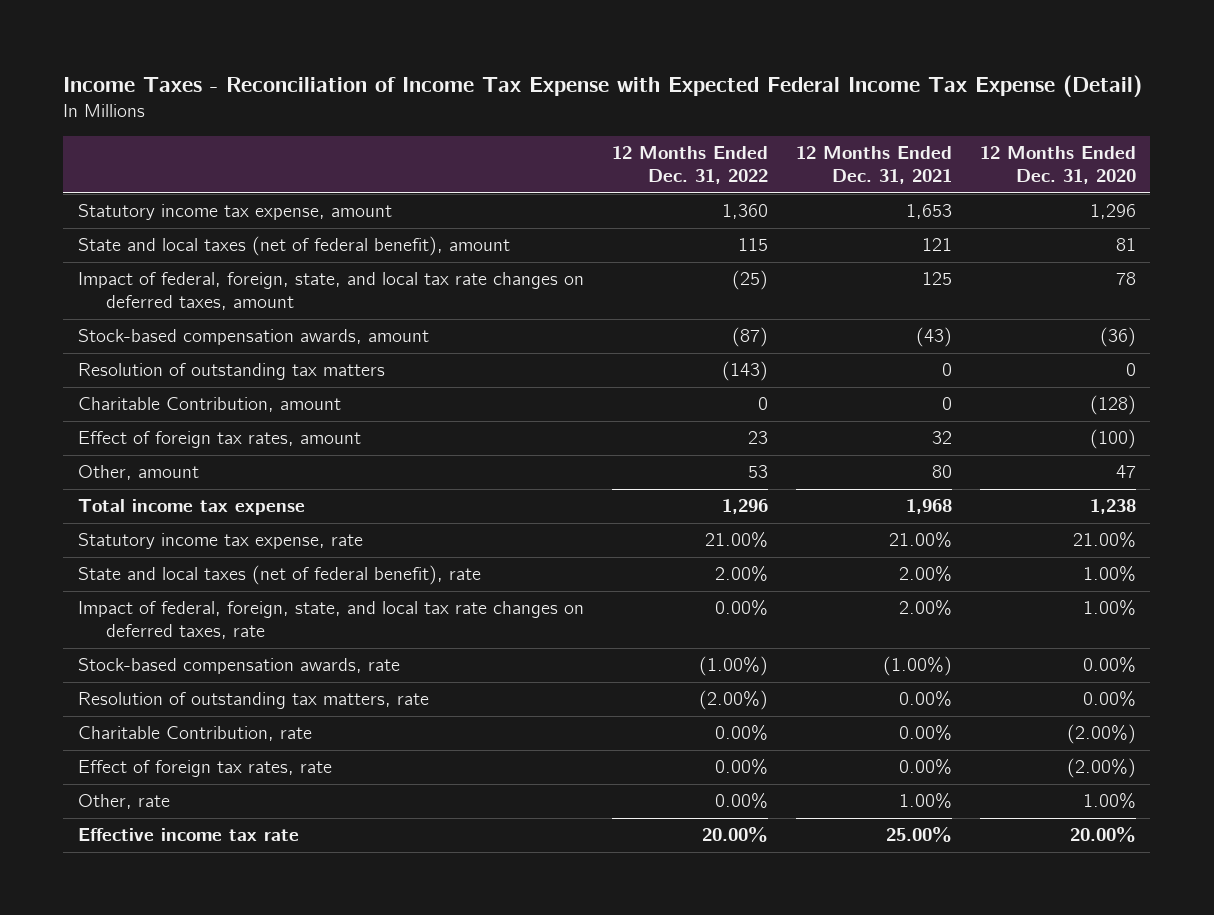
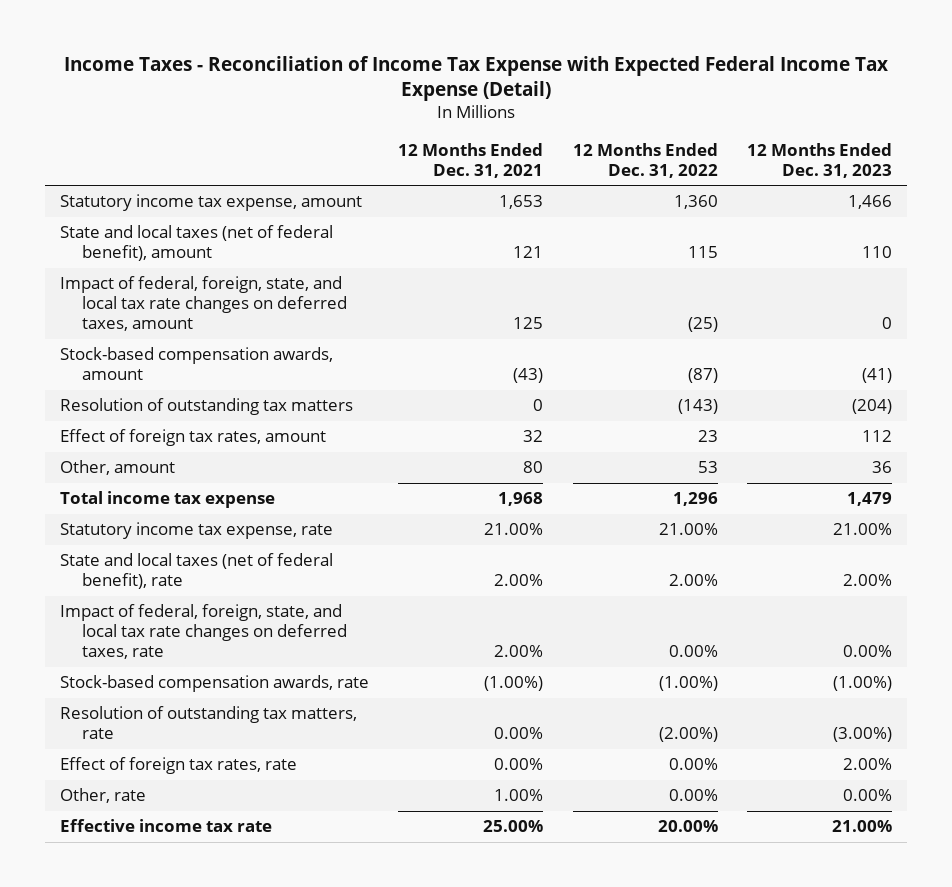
- | 12 Months Ended Dec. 31, 2022 | 12 Months Ended Dec. 31, 2021 | 12 Months Ended Dec. 31, 2020
+ | 12 Months Ended Dec. 31, 2021 | 12 Months Ended Dec. 31, 2022 | 12 Months Ended Dec. 31, 2023
- Charitable Contribution, amount | 0 | 0 | (128)
- Charitable Contribution, rate | 0.00% | 0.00% | (2.00%)

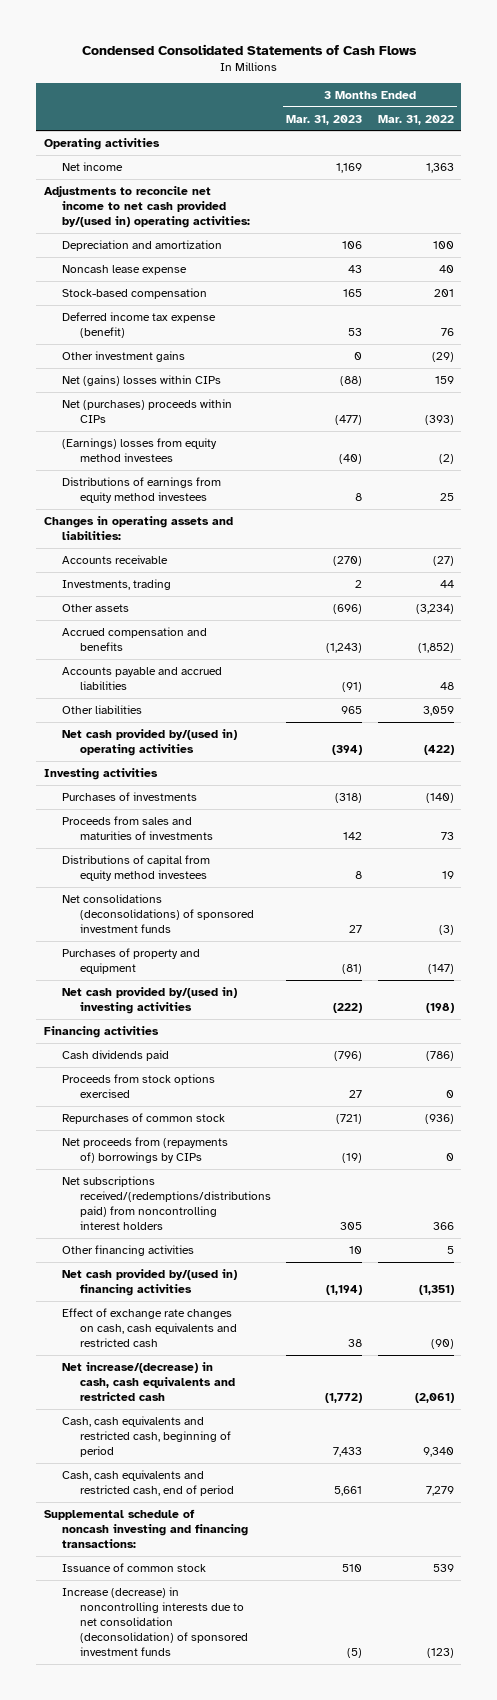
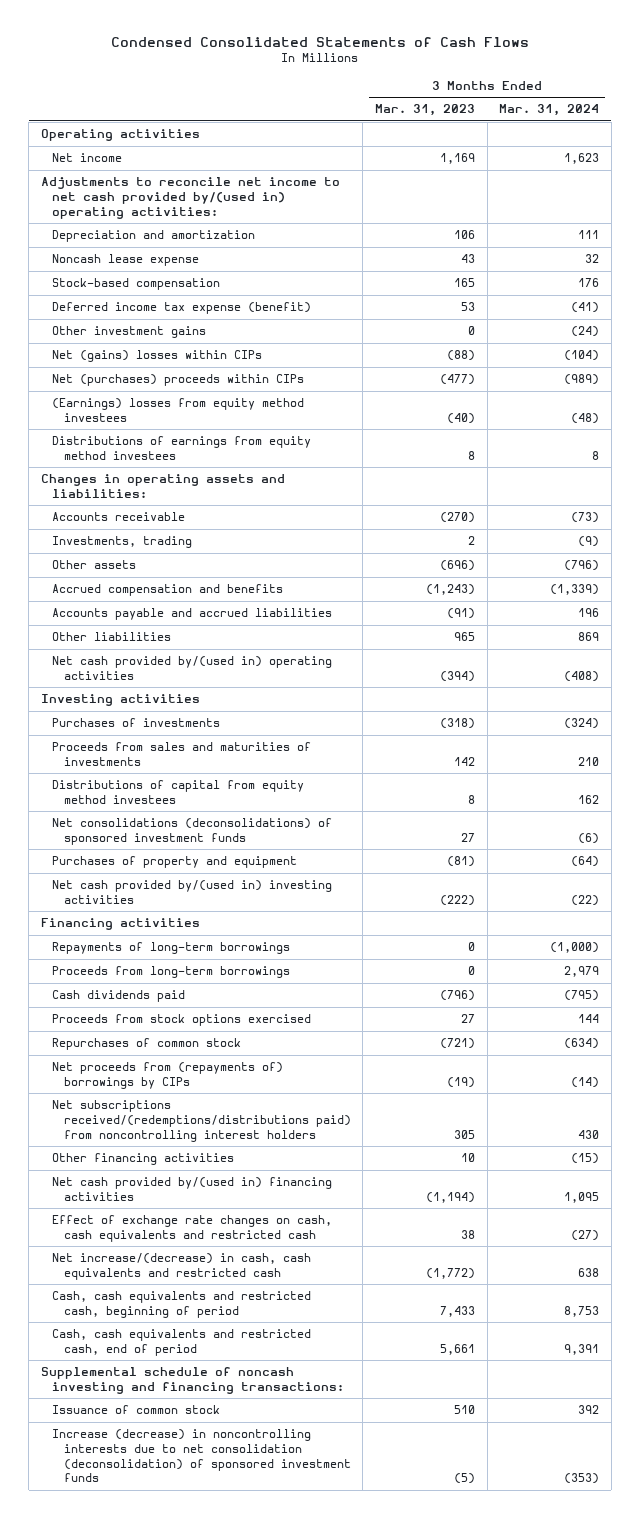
- | 3 Months Ended Mar. 31, 2023 | 3 Months Ended Mar. 31, 2022
+ | 3 Months Ended Mar. 31, 2023 | 3 Months Ended Mar. 31, 2024
+ Repayments of long-term borrowings | 0 | (1,000)
+ Proceeds from long-term borrowings | 0 | 2,979

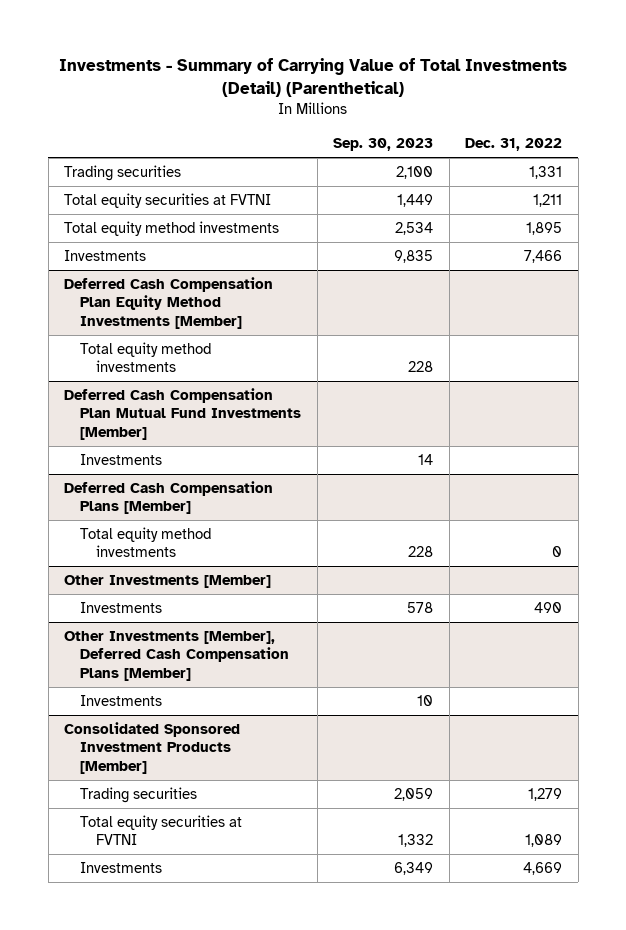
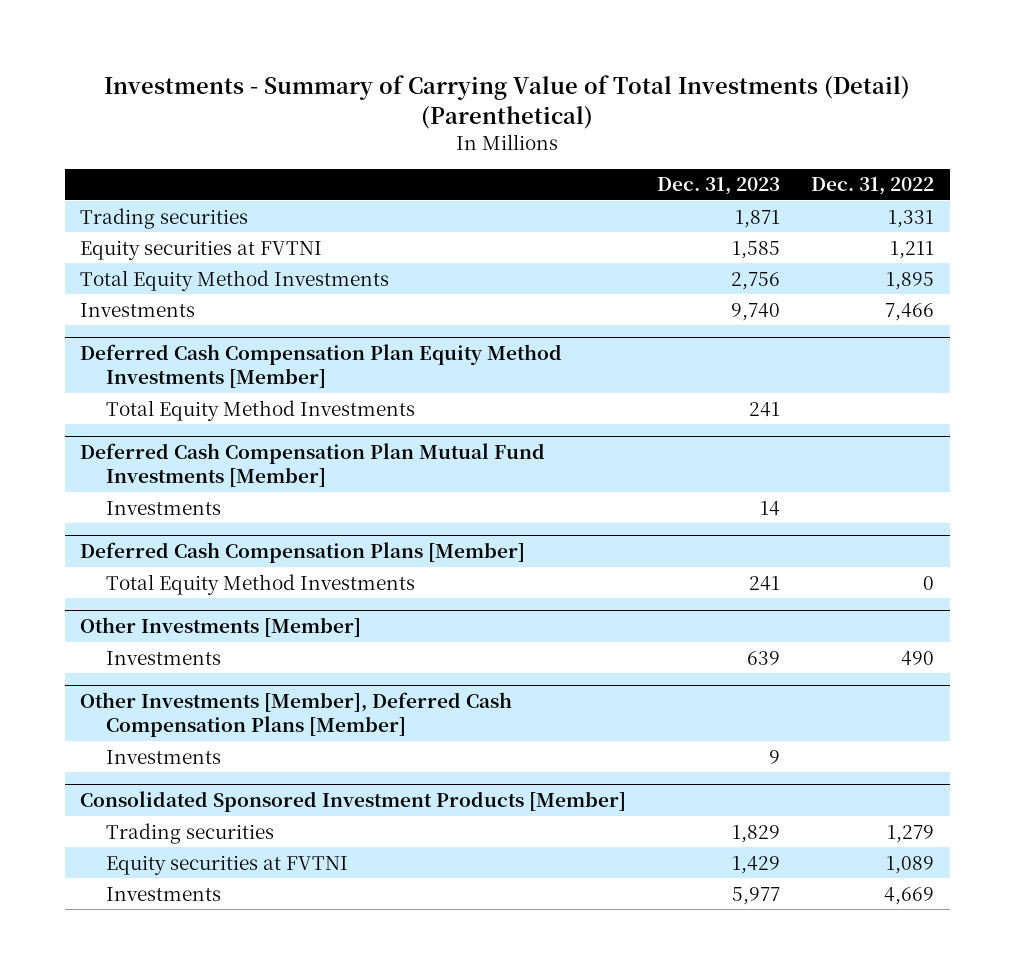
- | Sep. 30, 2023 | Dec. 31, 2022
+ | Dec. 31, 2023 | Dec. 31, 2022
- Total equity securities at FVTNI | 1,449 | 1,211
- Total equity method investments | 2,534 | 1,895
+ Equity securities at FVTNI | 1,585 | 1,211
+ Total Equity Method Investments | 2,756 | 1,895
@ Deferred Cash Compensation Plan Equity Method Investments [Member]
- Total equity method investments | 228 |
+ Total Equity Method Investments | 241 |
@ Deferred Cash Compensation Plans [Member]
- Total equity method investments | 228 | 0
+ Total Equity Method Investments | 241 | 0
@ Consolidated Sponsored Investment Products [Member]
- Total equity securities at FVTNI | 1,332 | 1,089
+ Equity securities at FVTNI | 1,429 | 1,089

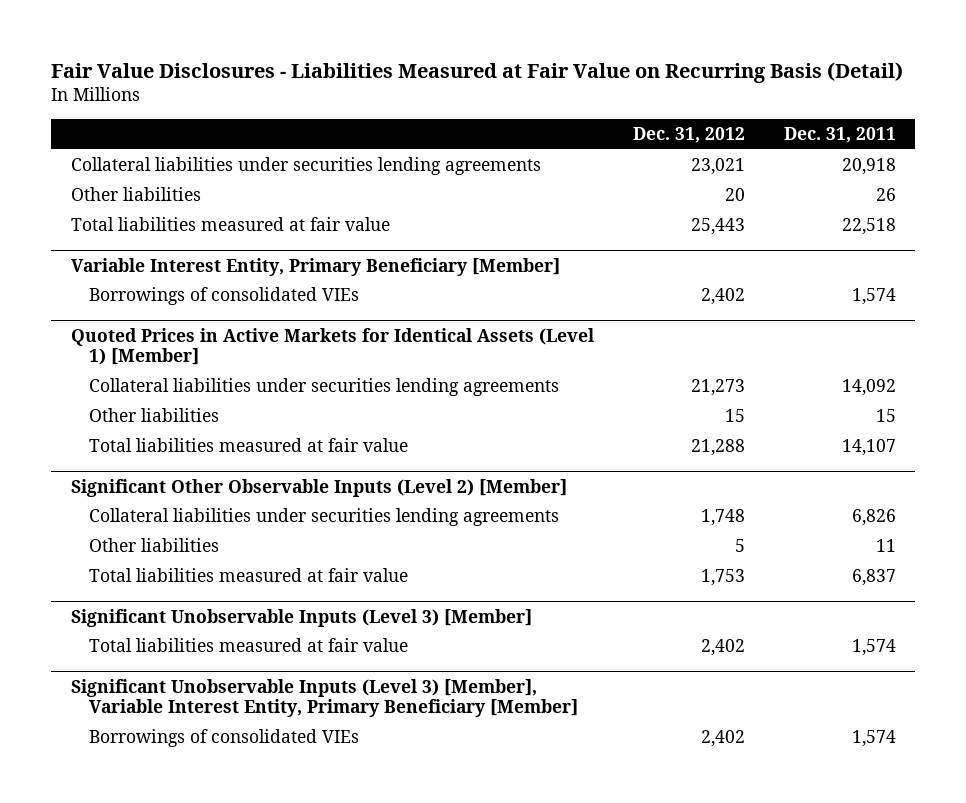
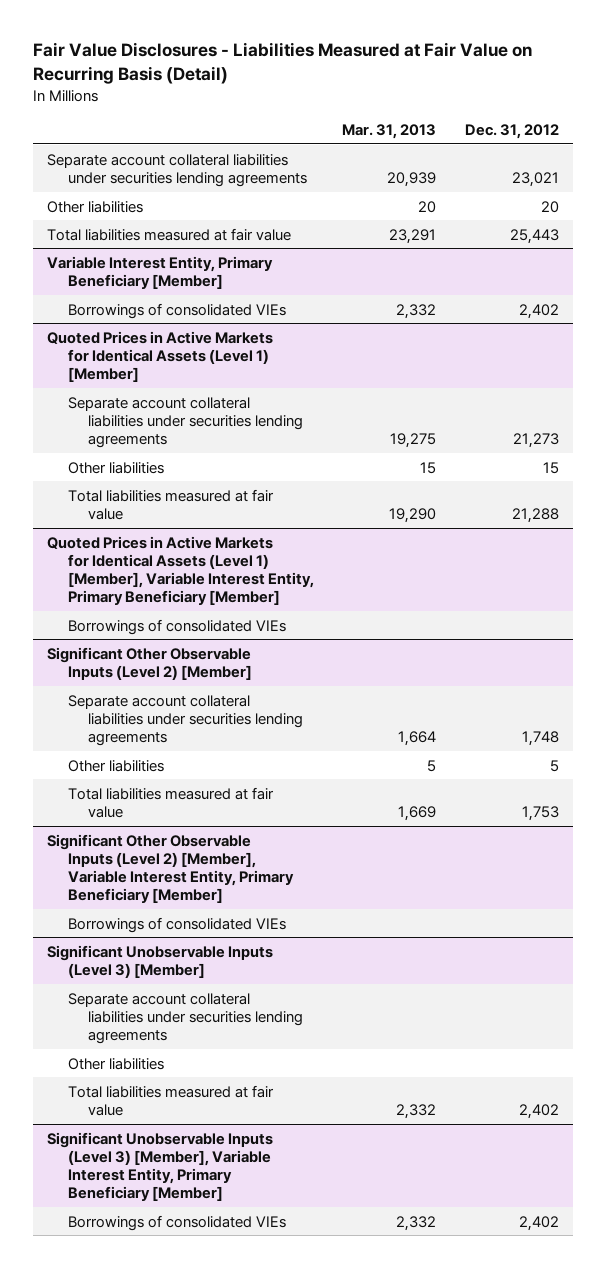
- | Dec. 31, 2012 | Dec. 31, 2011
+ | Mar. 31, 2013 | Dec. 31, 2012
- Collateral liabilities under securities lending agreements | 23,021 | 20,918
+ Separate account collateral liabilities under securities lending agreements | 20,939 | 23,021
@ Quoted Prices in Active Markets for Identical Assets (Level 1) [Member]
- Collateral liabilities under securities lending agreements | 21,273 | 14,092
+ Separate account collateral liabilities under securities lending agreements | 19,275 | 21,273
+ Quoted Prices in Active Markets for Identical Assets (Level 1) [Member], Variable Interest Entity, Primary Beneficiary [Member]
+ Borrowings of consolidated VIEs
@ Significant Other Observable Inputs (Level 2) [Member]
- Collateral liabilities under securities lending agreements | 1,748 | 6,826
+ Separate account collateral liabilities under securities lending agreements | 1,664 | 1,748
+ Significant Other Observable Inputs (Level 2) [Member], Variable Interest Entity, Primary Beneficiary [Member]
+ Borrowings of consolidated VIEs
@ Significant Unobservable Inputs (Level 3) [Member]
+ Separate account collateral liabilities under securities lending agreements
+ Other liabilities

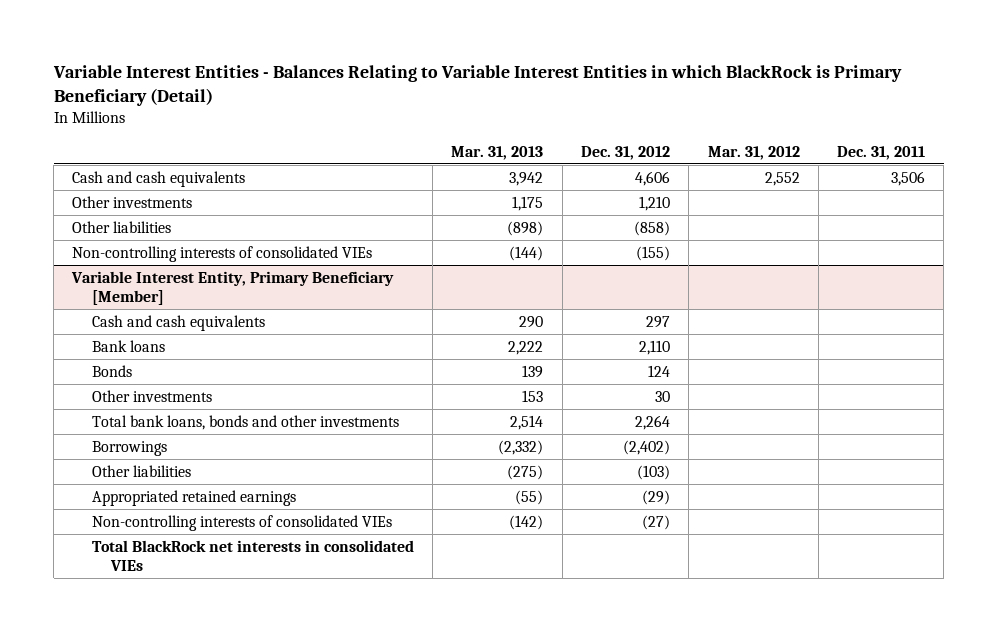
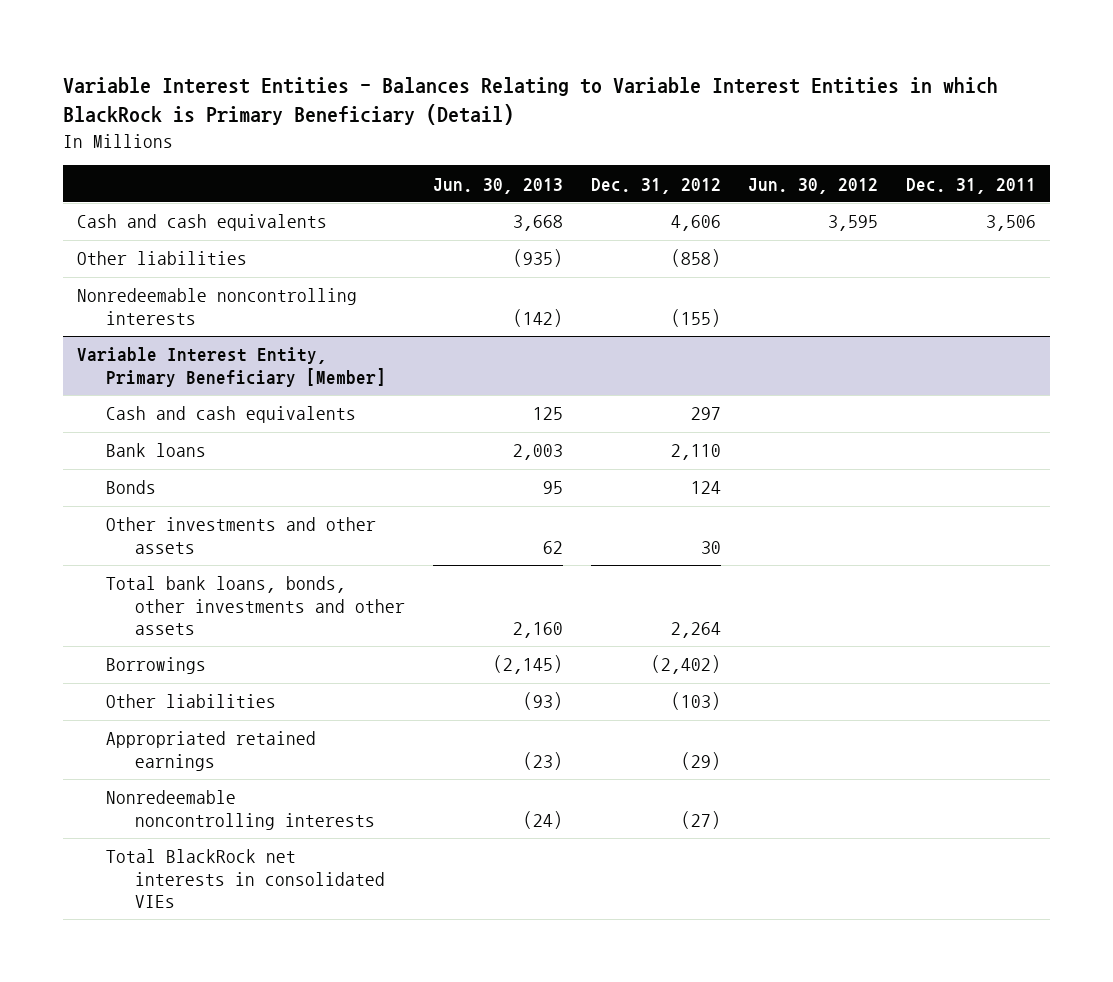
- | Mar. 31, 2013 | Dec. 31, 2012 | Mar. 31, 2012 | Dec. 31, 2011
+ | Jun. 30, 2013 | Dec. 31, 2012 | Jun. 30, 2012 | Dec. 31, 2011
- Other investments | 1,175 | 1,210 | |
- Non-controlling interests of consolidated VIEs | (144) | (155) | |
+ Nonredeemable noncontrolling interests | (142) | (155) | |
@ Variable Interest Entity, Primary Beneficiary [Member]
- Other investments | 153 | 30 | |
- Total bank loans, bonds and other investments | 2,514 | 2,264 | |
+ Other investments and other assets | 62 | 30 | |
+ Total bank loans, bonds, other investments and other assets | 2,160 | 2,264 | |
- Non-controlling interests of consolidated VIEs | (142) | (27) | |
+ Nonredeemable noncontrolling interests | (24) | (27) | |

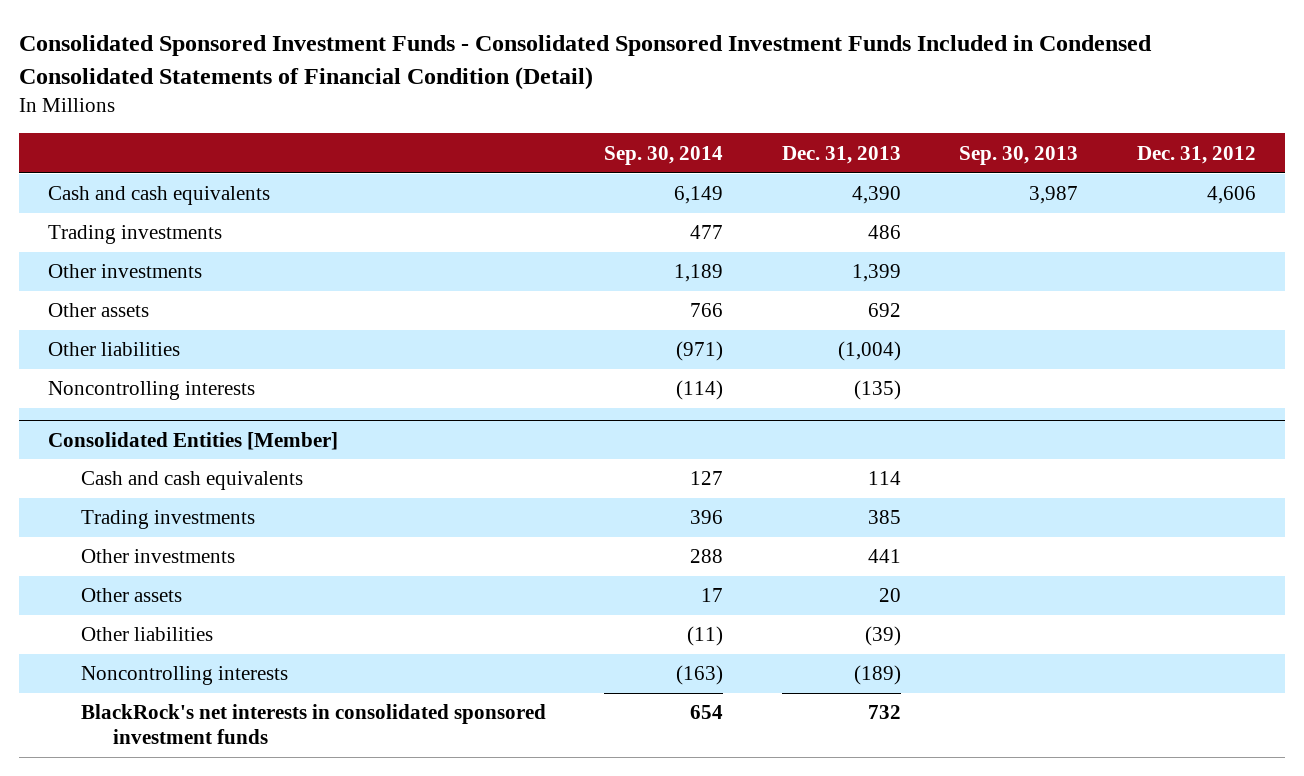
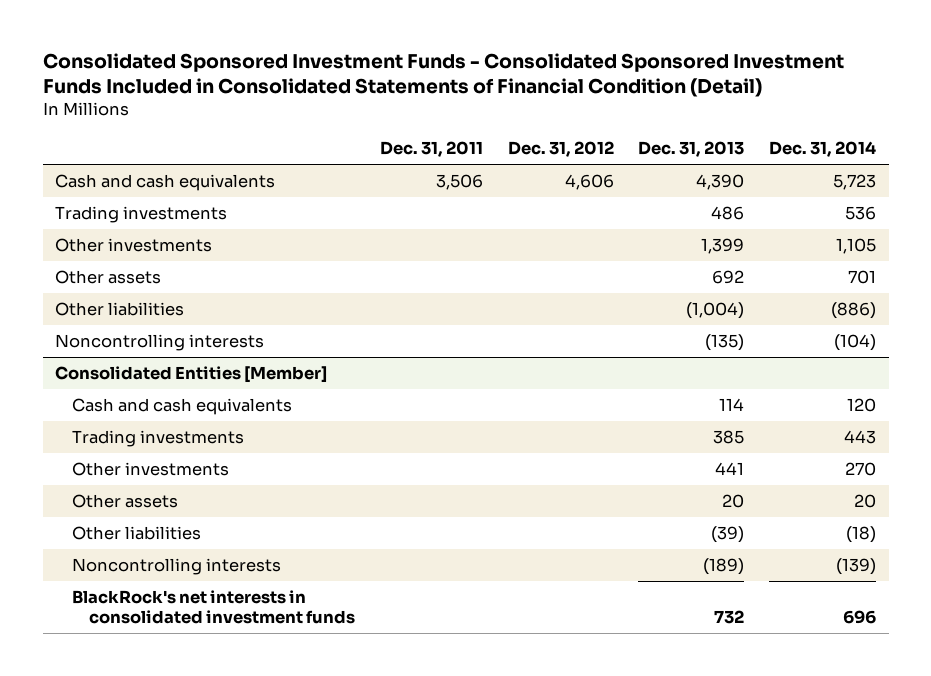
- Consolidated Sponsored Investment Funds - Consolidated Sponsored Investment Funds Included in Condensed Consolidated Statements of Financial Condition (Detail)
+ Consolidated Sponsored Investment Funds - Consolidated Sponsored Investment Funds Included in Consolidated Statements of Financial Condition (Detail)
- | Sep. 30, 2014 | Dec. 31, 2013 | Sep. 30, 2013 | Dec. 31, 2012
+ | Dec. 31, 2011 | Dec. 31, 2012 | Dec. 31, 2013 | Dec. 31, 2014
@ Consolidated Entities [Member]
- BlackRock's net interests in consolidated sponsored investment funds | 654 | 732 | |
+ BlackRock's net interests in consolidated investment funds | | | 732 | 696

